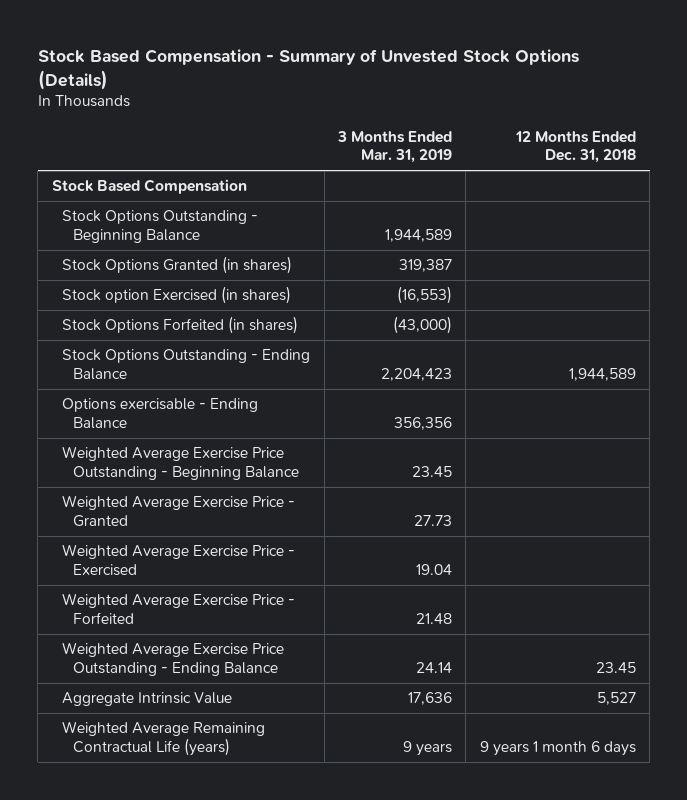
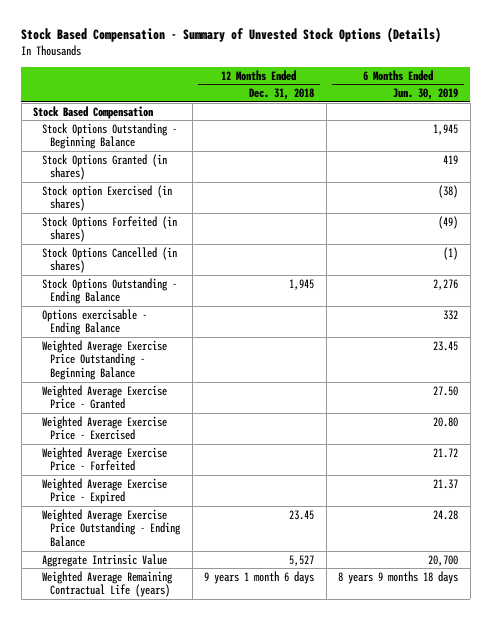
- | 3 Months Ended Mar. 31, 2019 | 12 Months Ended Dec. 31, 2018
+ | 12 Months Ended Dec. 31, 2018 | 6 Months Ended Jun. 30, 2019
- Stock Options Outstanding - Ending Balance | 2,204,423 | 1,944,589
+ Stock Options Cancelled (in shares) | | (1)
+ Stock Options Outstanding - Ending Balance | 1,945 | 2,276
+ Weighted Average Exercise Price - Expired | | 21.37

